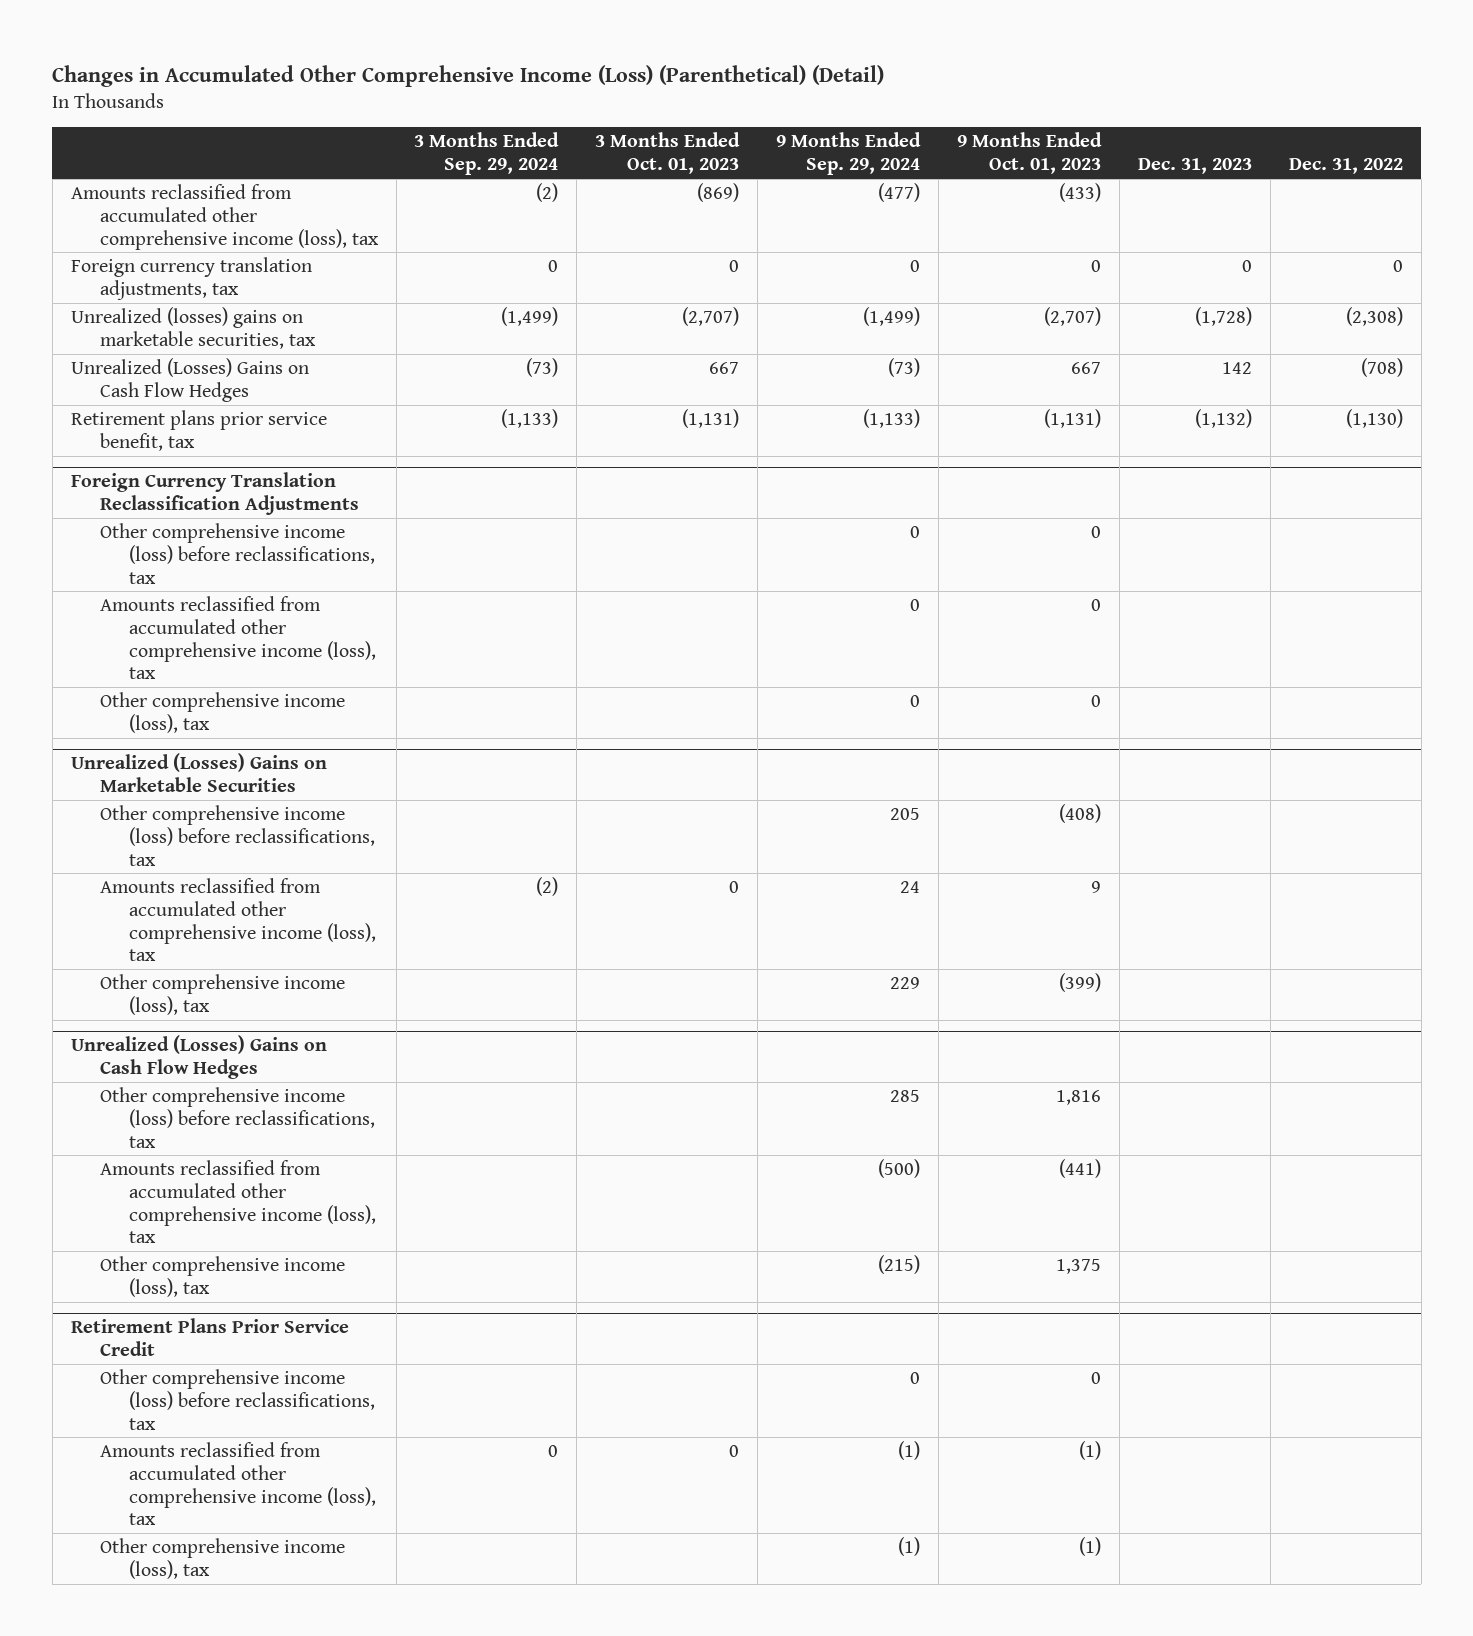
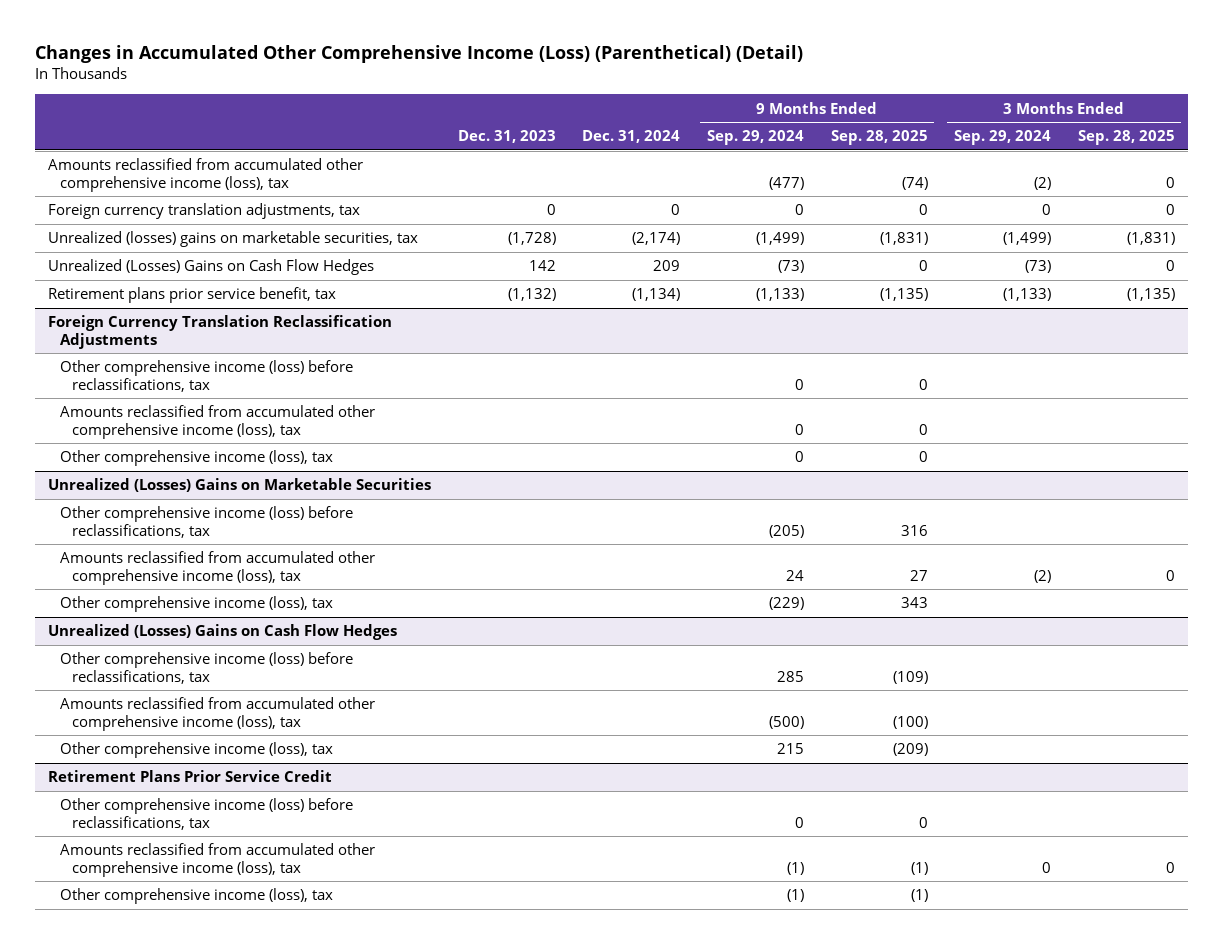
- | 3 Months Ended Sep. 29, 2024 | 3 Months Ended Oct. 01, 2023 | 9 Months Ended Sep. 29, 2024 | 9 Months Ended Oct. 01, 2023 | Dec. 31, 2023 | Dec. 31, 2022
+ | Dec. 31, 2023 | Dec. 31, 2024 | 9 Months Ended Sep. 29, 2024 | 9 Months Ended Sep. 28, 2025 | 3 Months Ended Sep. 29, 2024 | 3 Months Ended Sep. 28, 2025
@ Unrealized (Losses) Gains on Marketable Securities
- Other comprehensive income (loss) before reclassifications, tax | | | 205 | (408) | |
+ Other comprehensive income (loss) before reclassifications, tax | | | (205) | 316 | |
- Other comprehensive income (loss), tax | | | 229 | (399) | |
+ Other comprehensive income (loss), tax | | | (229) | 343 | |
@ Unrealized (Losses) Gains on Cash Flow Hedges
- Other comprehensive income (loss), tax | | | (215) | 1,375 | |
+ Other comprehensive income (loss), tax | | | 215 | (209) | |

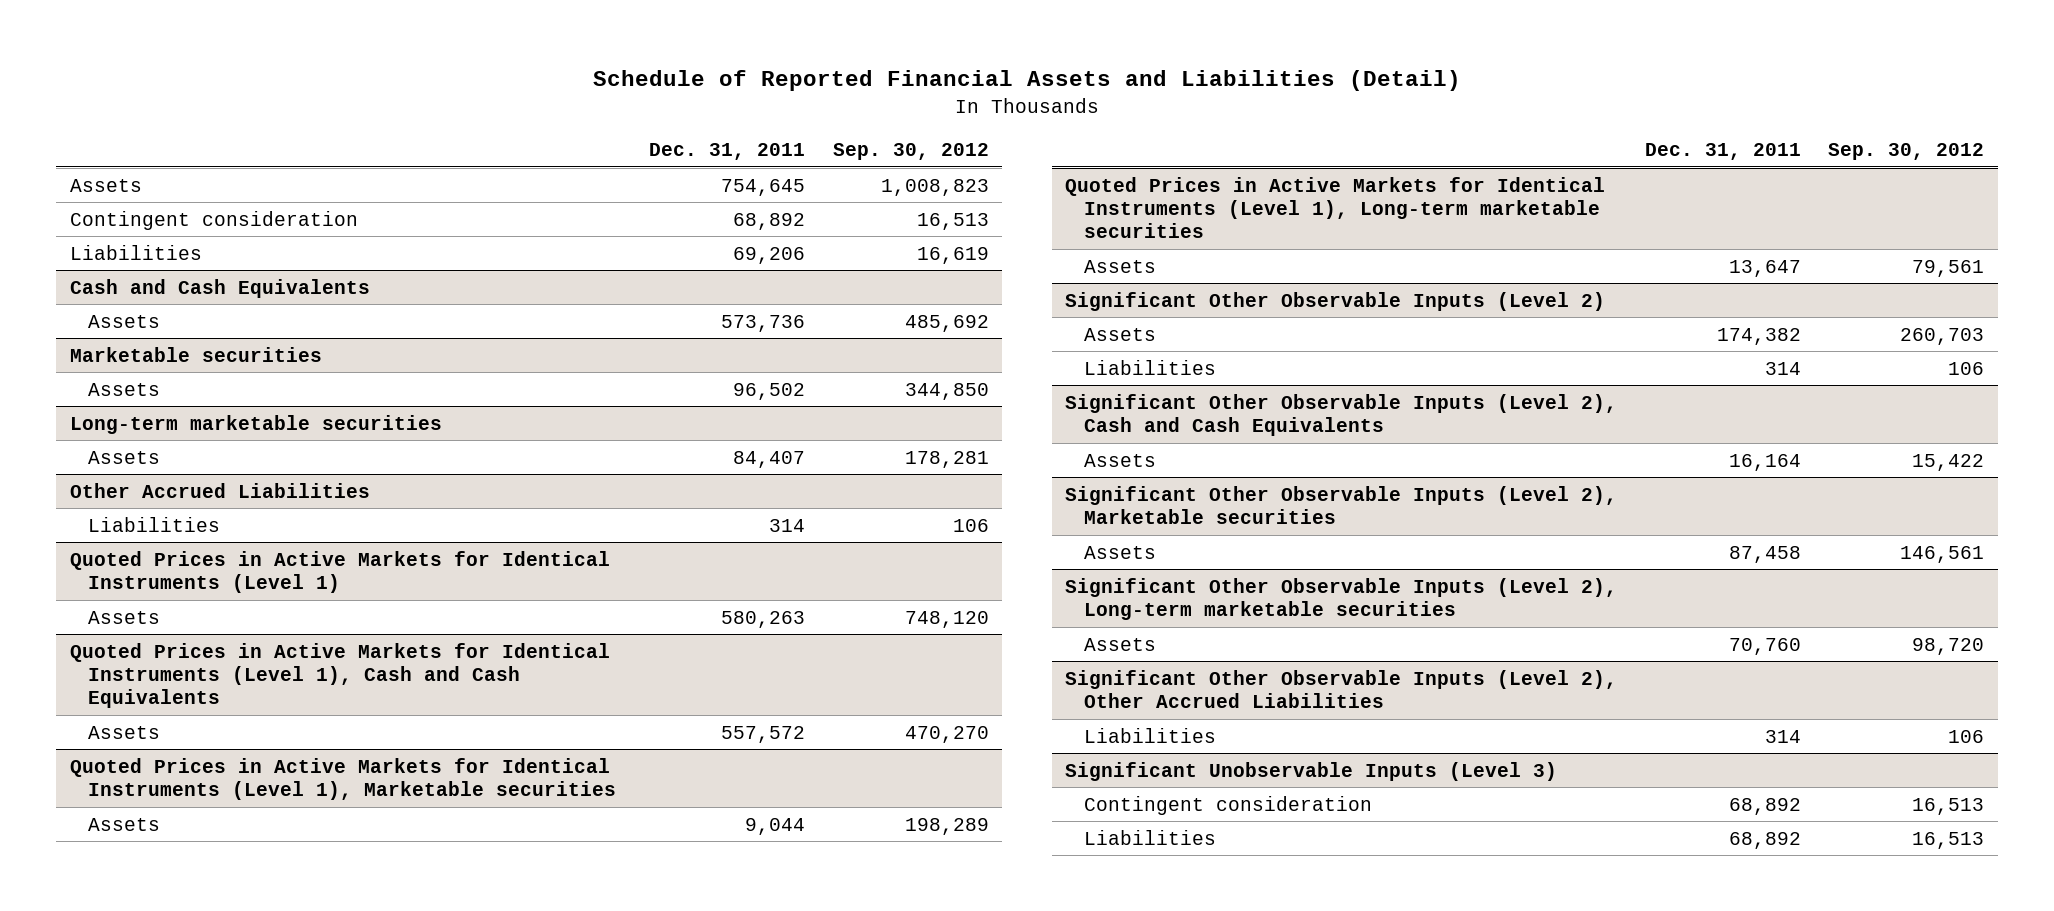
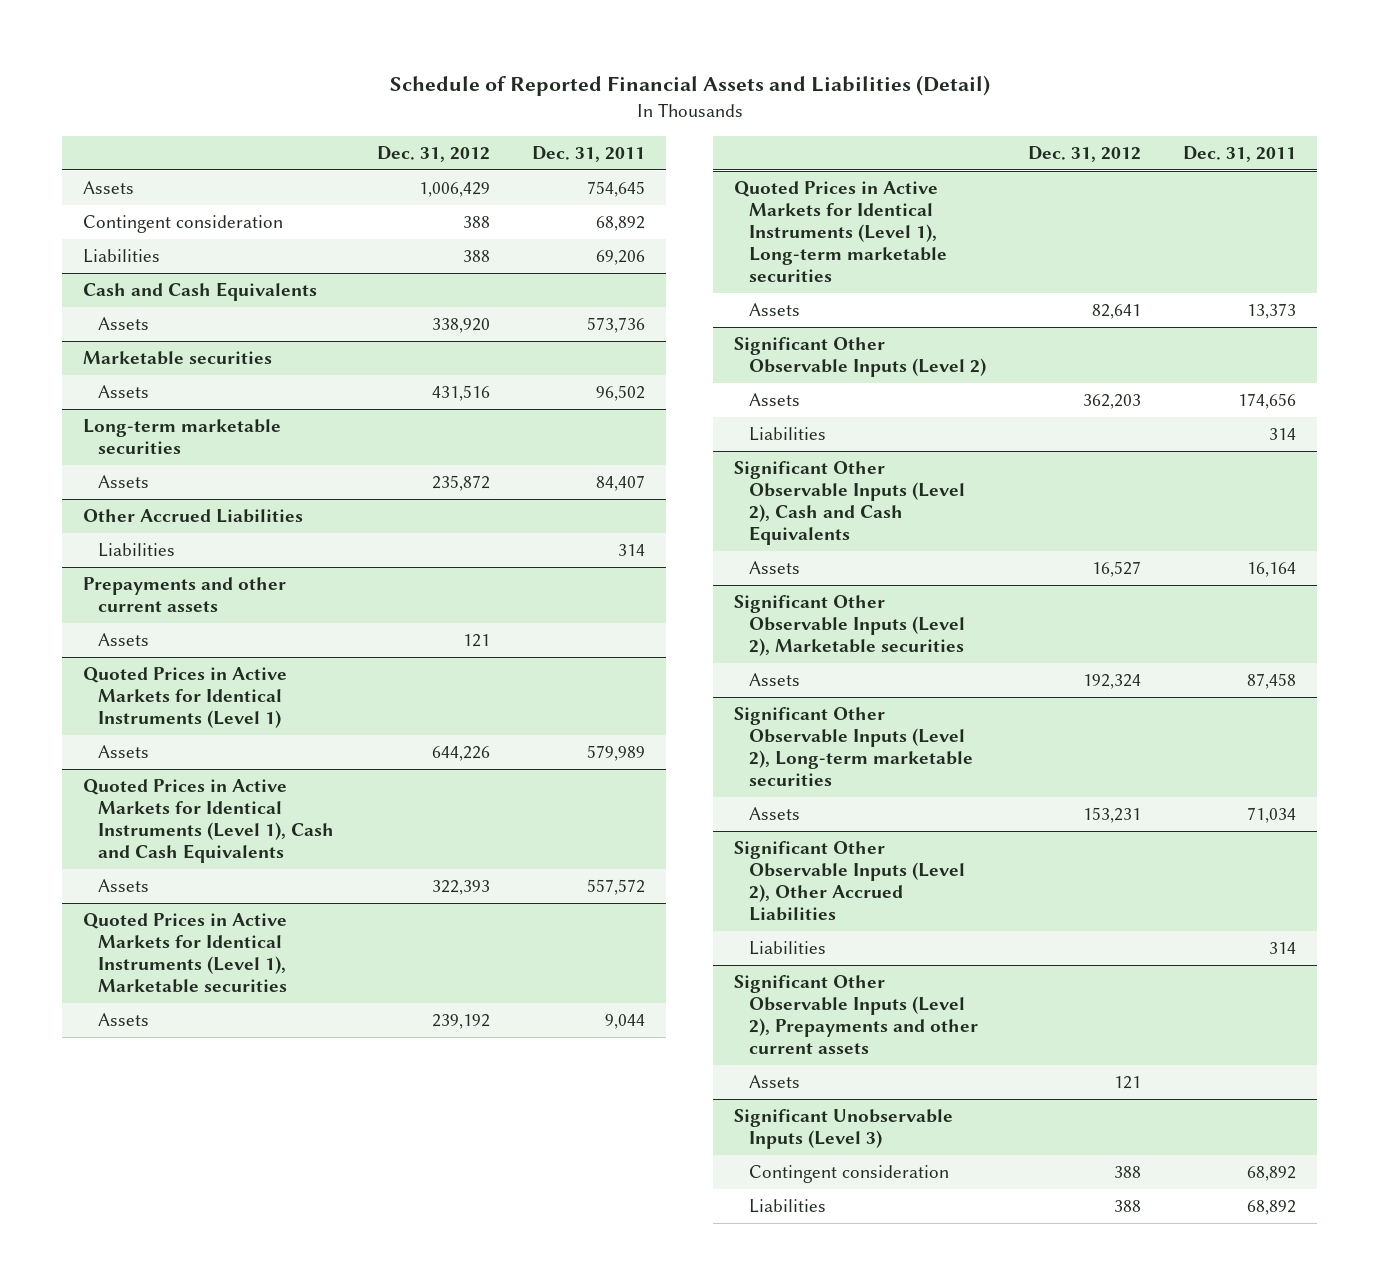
- | Dec. 31, 2011 | Sep. 30, 2012
+ | Dec. 31, 2012 | Dec. 31, 2011
+ Prepayments and other current assets
+ Assets | 121 |
@ Quoted Prices in Active Markets for Identical Instruments (Level 1)
- Assets | 580,263 | 748,120
+ Assets | 644,226 | 579,989
@ Quoted Prices in Active Markets for Identical Instruments (Level 1), Long-term marketable securities
- Assets | 13,647 | 79,561
+ Assets | 82,641 | 13,373
@ Significant Other Observable Inputs (Level 2)
- Assets | 174,382 | 260,703
+ Assets | 362,203 | 174,656
@ Significant Other Observable Inputs (Level 2), Long-term marketable securities
- Assets | 70,760 | 98,720
+ Assets | 153,231 | 71,034
+ Significant Other Observable Inputs (Level 2), Prepayments and other current assets
+ Assets | 121 |

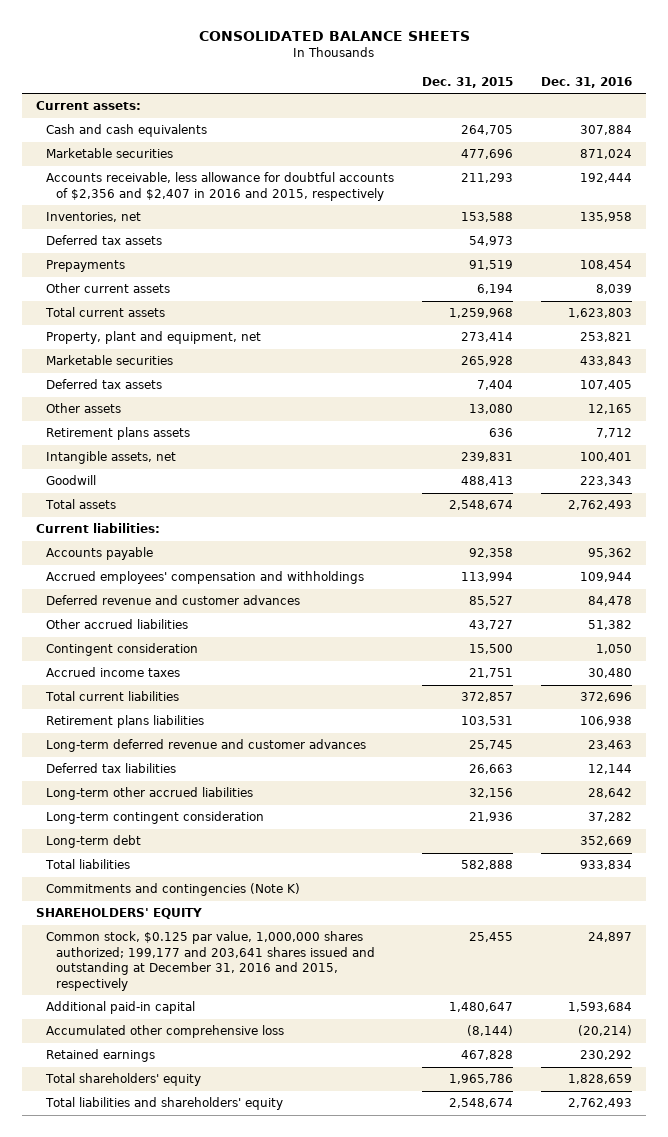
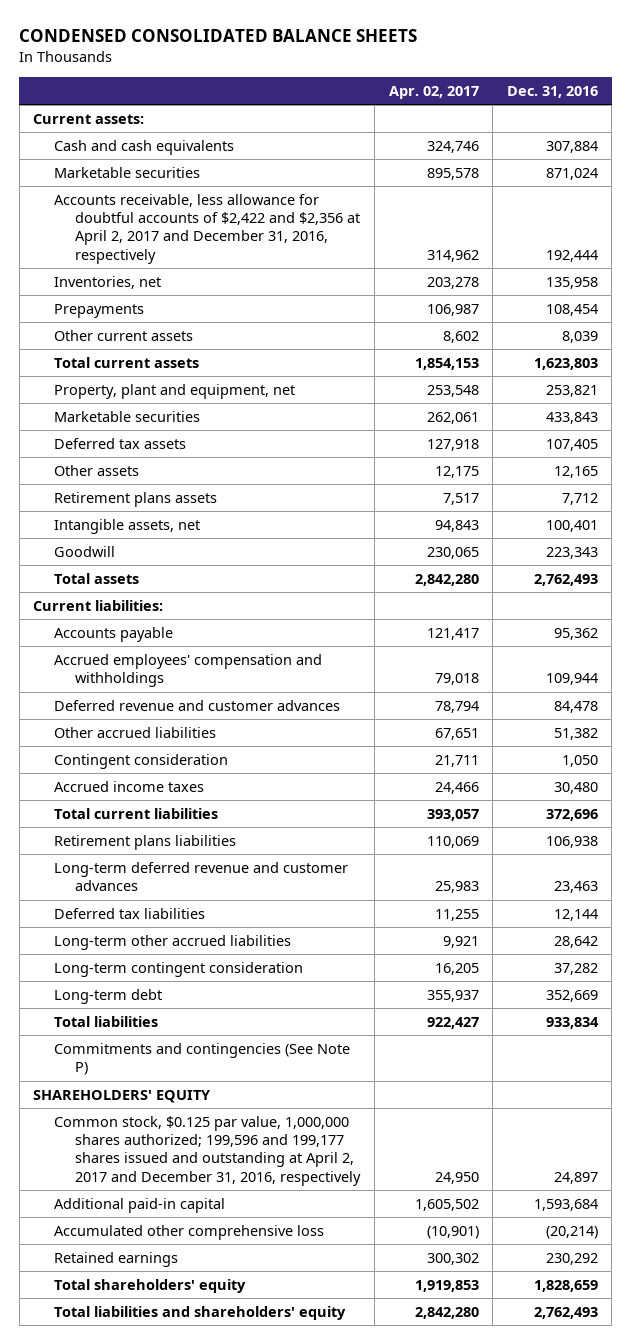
- CONSOLIDATED BALANCE SHEETS
+ CONDENSED CONSOLIDATED BALANCE SHEETS
- | Dec. 31, 2015 | Dec. 31, 2016
+ | Apr. 02, 2017 | Dec. 31, 2016
- Accounts receivable, less allowance for doubtful accounts of $2,356 and $2,407 in 2016 and 2015, respectively | 211,293 | 192,444
+ Accounts receivable, less allowance for doubtful accounts of $2,422 and $2,356 at April 2, 2017 and December 31, 2016, respectively | 314,962 | 192,444
- Deferred tax assets | 54,973 |
- Commitments and contingencies (Note K)
+ Commitments and contingencies (See Note P)
- Common stock, $0.125 par value, 1,000,000 shares authorized; 199,177 and 203,641 shares issued and outstanding at December 31, 2016 and 2015, respectively | 25,455 | 24,897
+ Common stock, $0.125 par value, 1,000,000 shares authorized; 199,596 and 199,177 shares issued and outstanding at April 2, 2017 and December 31, 2016, respectively | 24,950 | 24,897

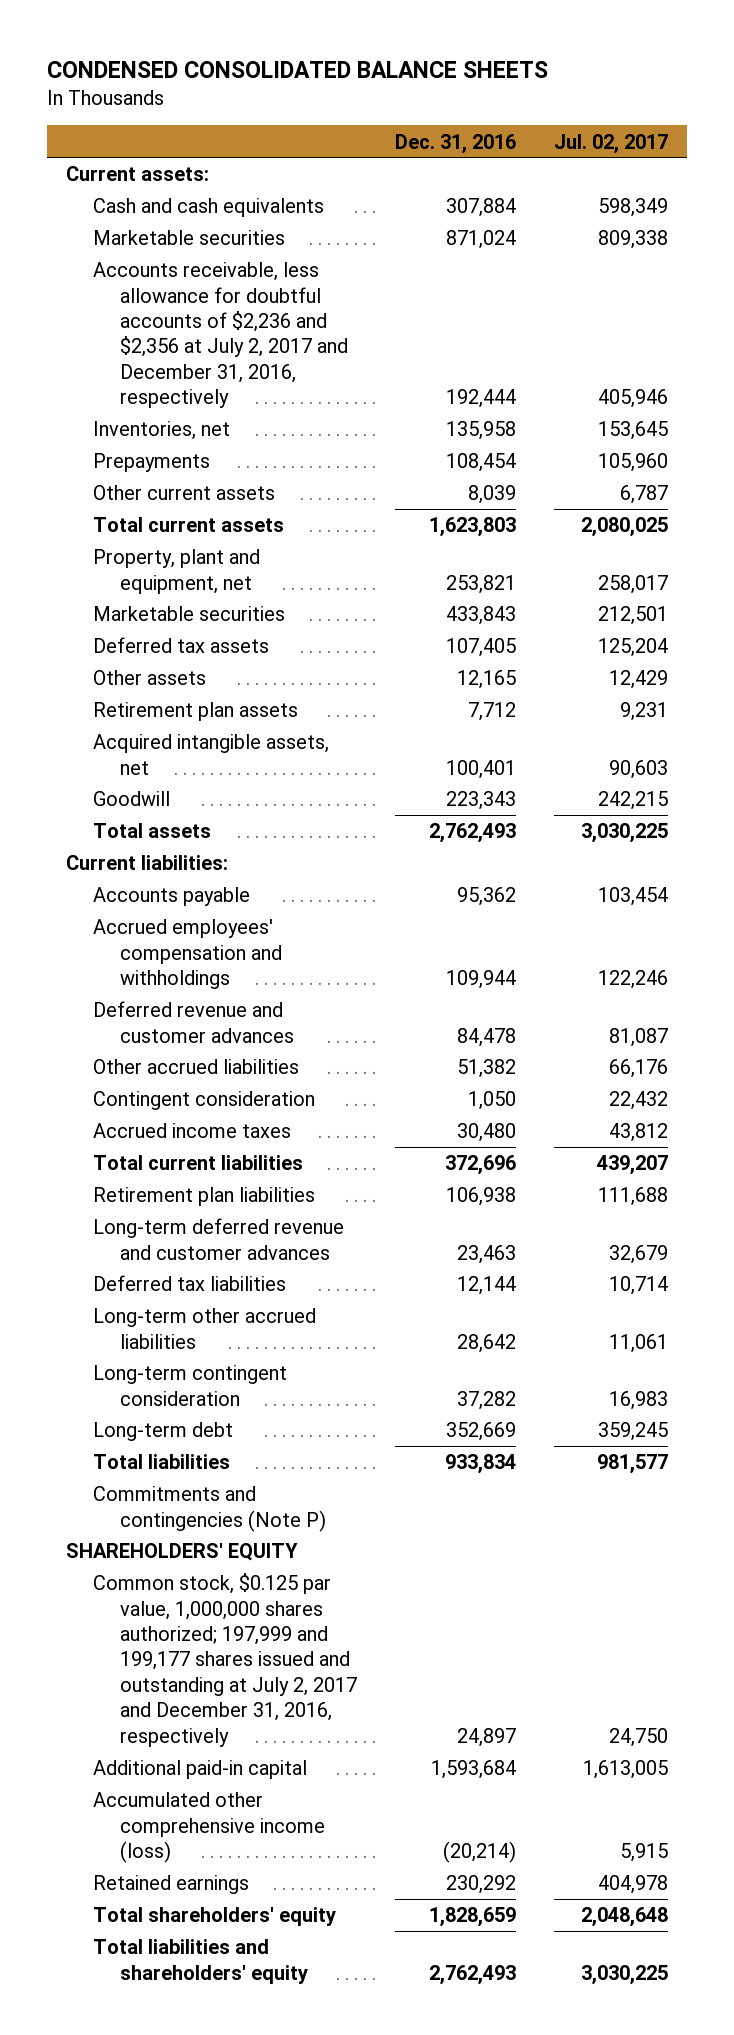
- | Apr. 02, 2017 | Dec. 31, 2016
+ | Dec. 31, 2016 | Jul. 02, 2017
- Accounts receivable, less allowance for doubtful accounts of $2,422 and $2,356 at April 2, 2017 and December 31, 2016, respectively | 314,962 | 192,444
+ Accounts receivable, less allowance for doubtful accounts of $2,236 and $2,356 at July 2, 2017 and December 31, 2016, respectively | 192,444 | 405,946
- Retirement plans assets | 7,517 | 7,712
- Intangible assets, net | 94,843 | 100,401
+ Retirement plan assets | 7,712 | 9,231
+ Acquired intangible assets, net | 100,401 | 90,603
- Retirement plans liabilities | 110,069 | 106,938
+ Retirement plan liabilities | 106,938 | 111,688
- Commitments and contingencies (See Note P)
+ Commitments and contingencies (Note P)
- Common stock, $0.125 par value, 1,000,000 shares authorized; 199,596 and 199,177 shares issued and outstanding at April 2, 2017 and December 31, 2016, respectively | 24,950 | 24,897
+ Common stock, $0.125 par value, 1,000,000 shares authorized; 197,999 and 199,177 shares issued and outstanding at July 2, 2017 and December 31, 2016, respectively | 24,897 | 24,750
- Accumulated other comprehensive loss | (10,901) | (20,214)
+ Accumulated other comprehensive income (loss) | (20,214) | 5,915

